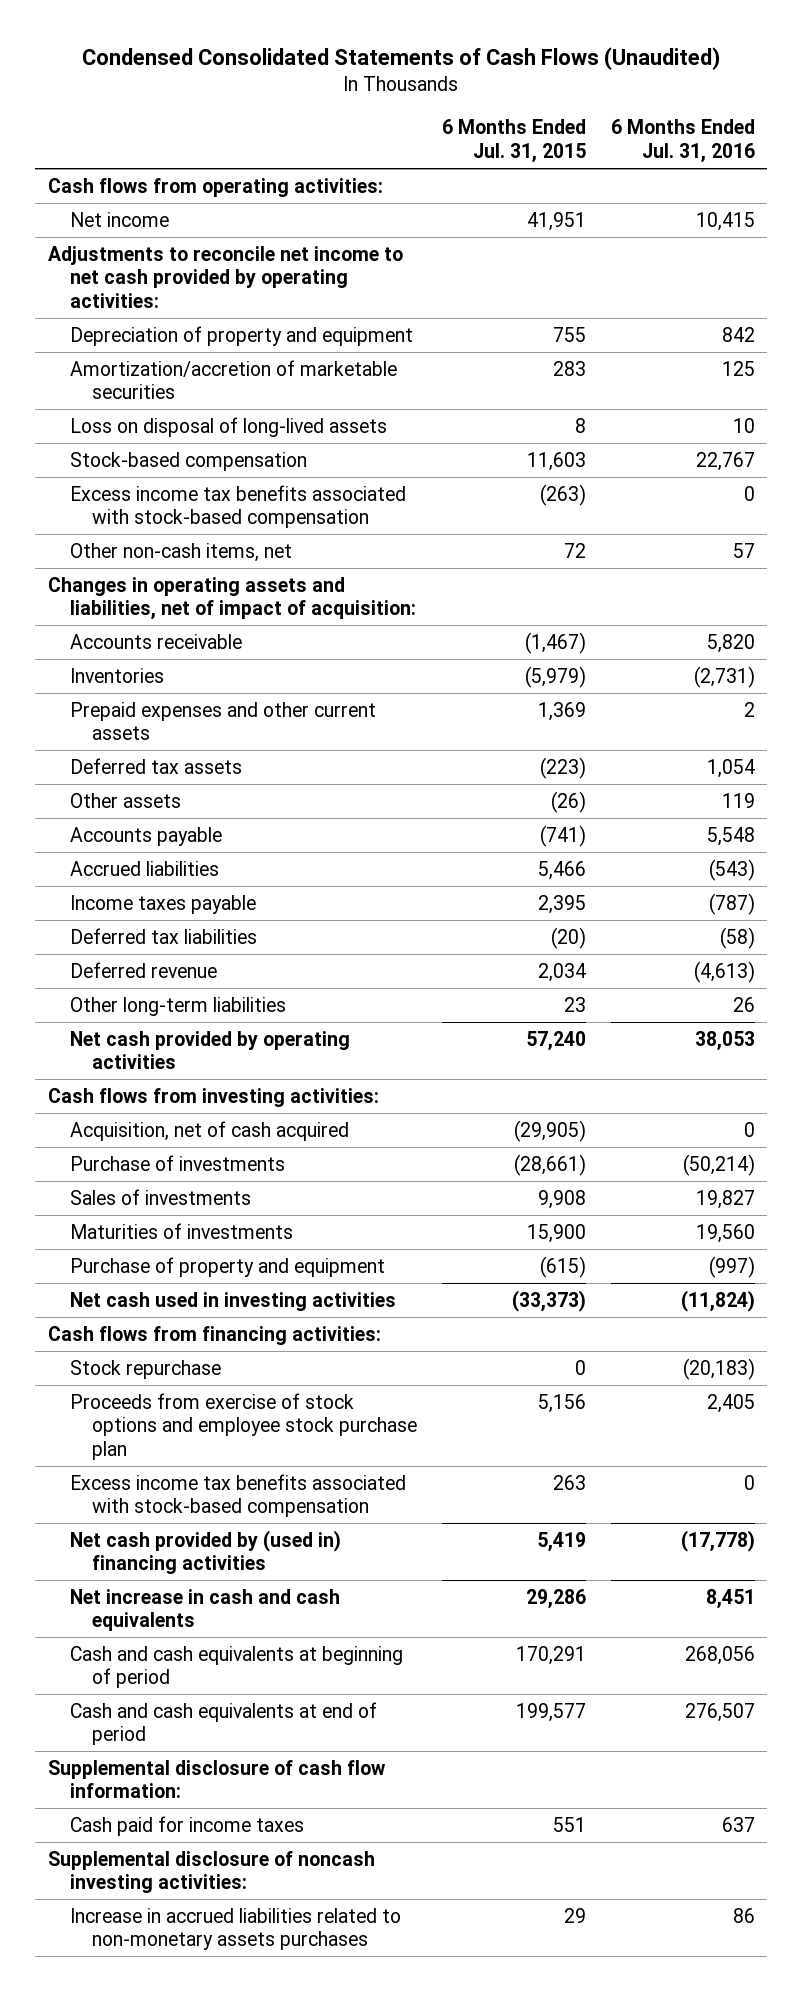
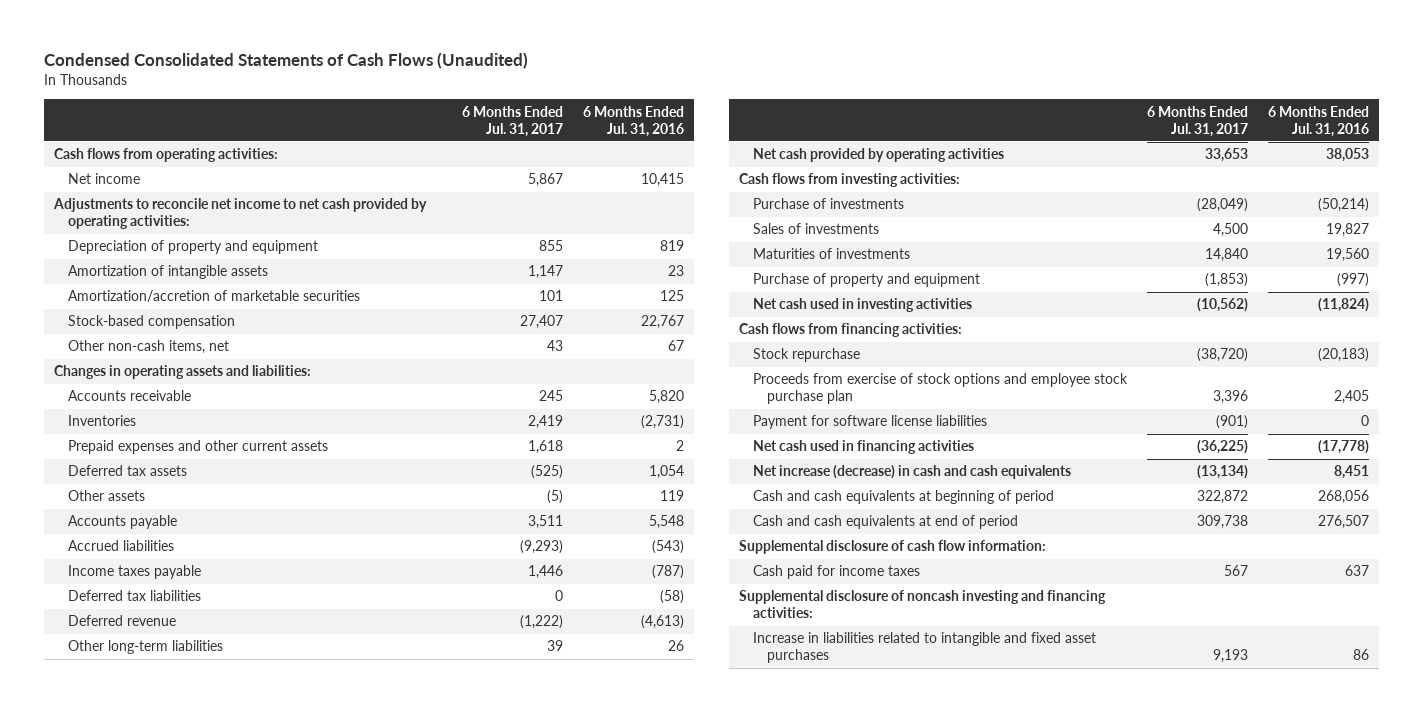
- | 6 Months Ended Jul. 31, 2015 | 6 Months Ended Jul. 31, 2016
+ | 6 Months Ended Jul. 31, 2017 | 6 Months Ended Jul. 31, 2016
- Depreciation of property and equipment | 755 | 842
+ Depreciation of property and equipment | 855 | 819
+ Amortization of intangible assets | 1,147 | 23
- Loss on disposal of long-lived assets | 8 | 10
- Excess income tax benefits associated with stock-based compensation | (263) | 0
- Other non-cash items, net | 72 | 57
- Changes in operating assets and liabilities, net of impact of acquisition:
+ Other non-cash items, net | 43 | 67
+ Changes in operating assets and liabilities:
- Acquisition, net of cash acquired | (29,905) | 0
- Excess income tax benefits associated with stock-based compensation | 263 | 0
- Net cash provided by (used in) financing activities | 5,419 | (17,778)
- Net increase in cash and cash equivalents | 29,286 | 8,451
+ Payment for software license liabilities | (901) | 0
+ Net cash used in financing activities | (36,225) | (17,778)
+ Net increase (decrease) in cash and cash equivalents | (13,134) | 8,451
- Supplemental disclosure of noncash investing activities:
- Increase in accrued liabilities related to non-monetary assets purchases | 29 | 86
+ Supplemental disclosure of noncash investing and financing activities:
+ Increase in liabilities related to intangible and fixed asset purchases | 9,193 | 86

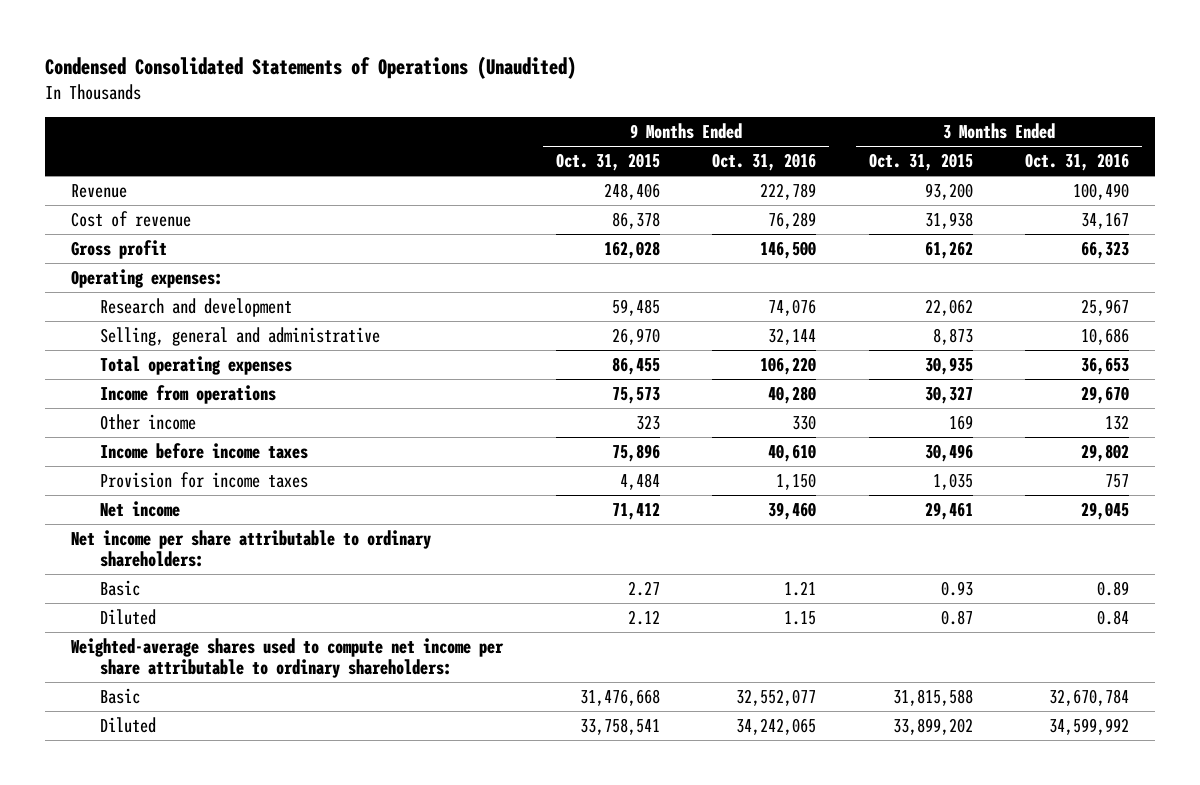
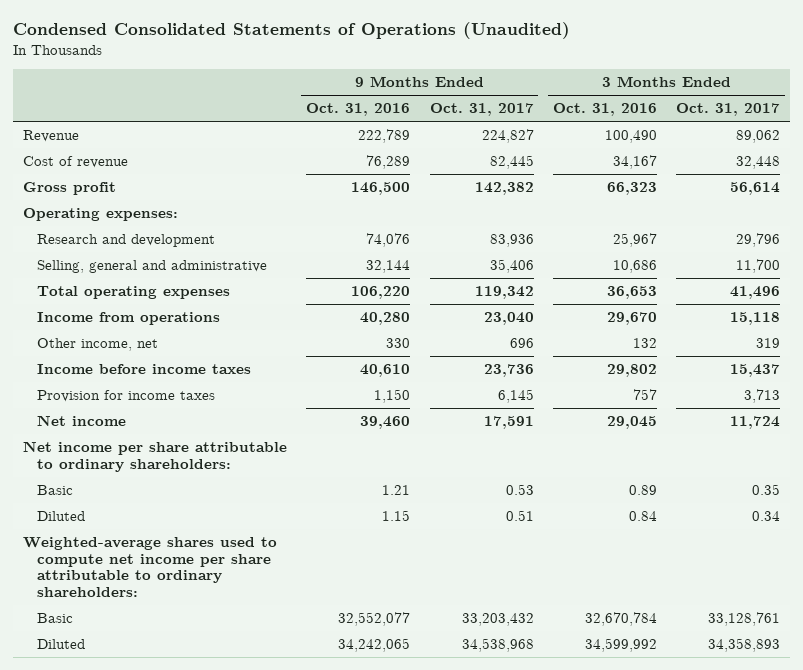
- | 9 Months Ended Oct. 31, 2015 | 9 Months Ended Oct. 31, 2016 | 3 Months Ended Oct. 31, 2015 | 3 Months Ended Oct. 31, 2016
+ | 9 Months Ended Oct. 31, 2016 | 9 Months Ended Oct. 31, 2017 | 3 Months Ended Oct. 31, 2016 | 3 Months Ended Oct. 31, 2017
- Other income | 323 | 330 | 169 | 132
+ Other income, net | 330 | 696 | 132 | 319

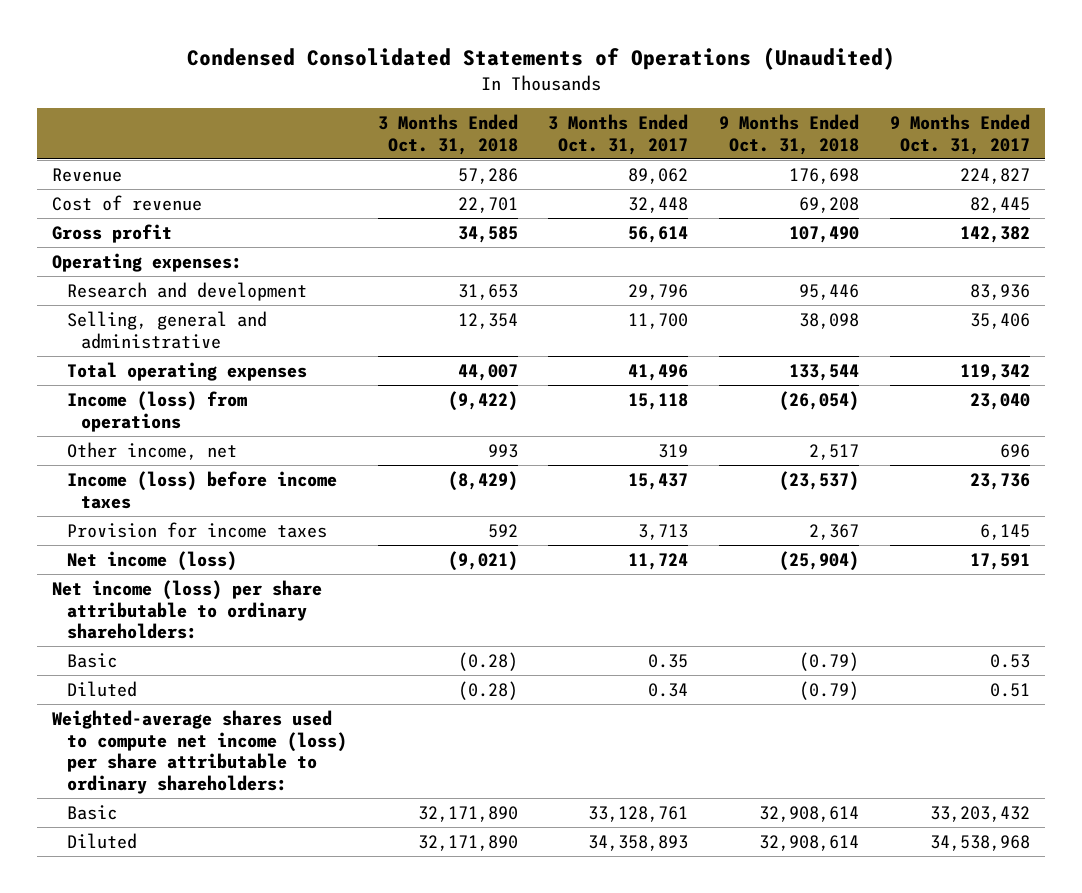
- | 9 Months Ended Oct. 31, 2016 | 9 Months Ended Oct. 31, 2017 | 3 Months Ended Oct. 31, 2016 | 3 Months Ended Oct. 31, 2017
+ | 3 Months Ended Oct. 31, 2018 | 3 Months Ended Oct. 31, 2017 | 9 Months Ended Oct. 31, 2018 | 9 Months Ended Oct. 31, 2017
- Income from operations | 40,280 | 23,040 | 29,670 | 15,118
+ Income (loss) from operations | (9,422) | 15,118 | (26,054) | 23,040
- Income before income taxes | 40,610 | 23,736 | 29,802 | 15,437
+ Income (loss) before income taxes | (8,429) | 15,437 | (23,537) | 23,736
- Net income | 39,460 | 17,591 | 29,045 | 11,724
- Net income per share attributable to ordinary shareholders:
+ Net income (loss) | (9,021) | 11,724 | (25,904) | 17,591
+ Net income (loss) per share attributable to ordinary shareholders:
- Weighted-average shares used to compute net income per share attributable to ordinary shareholders:
+ Weighted-average shares used to compute net income (loss) per share attributable to ordinary shareholders:

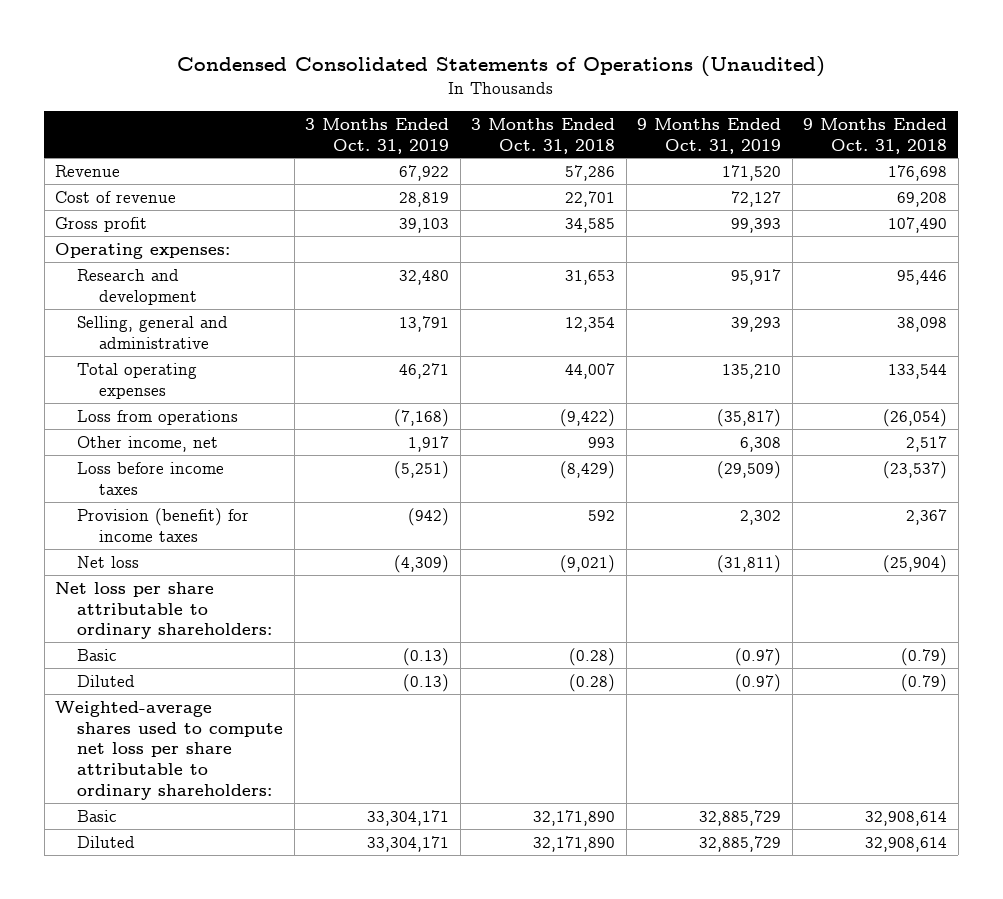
- | 3 Months Ended Oct. 31, 2018 | 3 Months Ended Oct. 31, 2017 | 9 Months Ended Oct. 31, 2018 | 9 Months Ended Oct. 31, 2017
+ | 3 Months Ended Oct. 31, 2019 | 3 Months Ended Oct. 31, 2018 | 9 Months Ended Oct. 31, 2019 | 9 Months Ended Oct. 31, 2018
- Income (loss) from operations | (9,422) | 15,118 | (26,054) | 23,040
+ Loss from operations | (7,168) | (9,422) | (35,817) | (26,054)
- Income (loss) before income taxes | (8,429) | 15,437 | (23,537) | 23,736
- Provision for income taxes | 592 | 3,713 | 2,367 | 6,145
- Net income (loss) | (9,021) | 11,724 | (25,904) | 17,591
- Net income (loss) per share attributable to ordinary shareholders:
+ Loss before income taxes | (5,251) | (8,429) | (29,509) | (23,537)
+ Provision (benefit) for income taxes | (942) | 592 | 2,302 | 2,367
+ Net loss | (4,309) | (9,021) | (31,811) | (25,904)
+ Net loss per share attributable to ordinary shareholders:
- Weighted-average shares used to compute net income (loss) per share attributable to ordinary shareholders:
+ Weighted-average shares used to compute net loss per share attributable to ordinary shareholders:

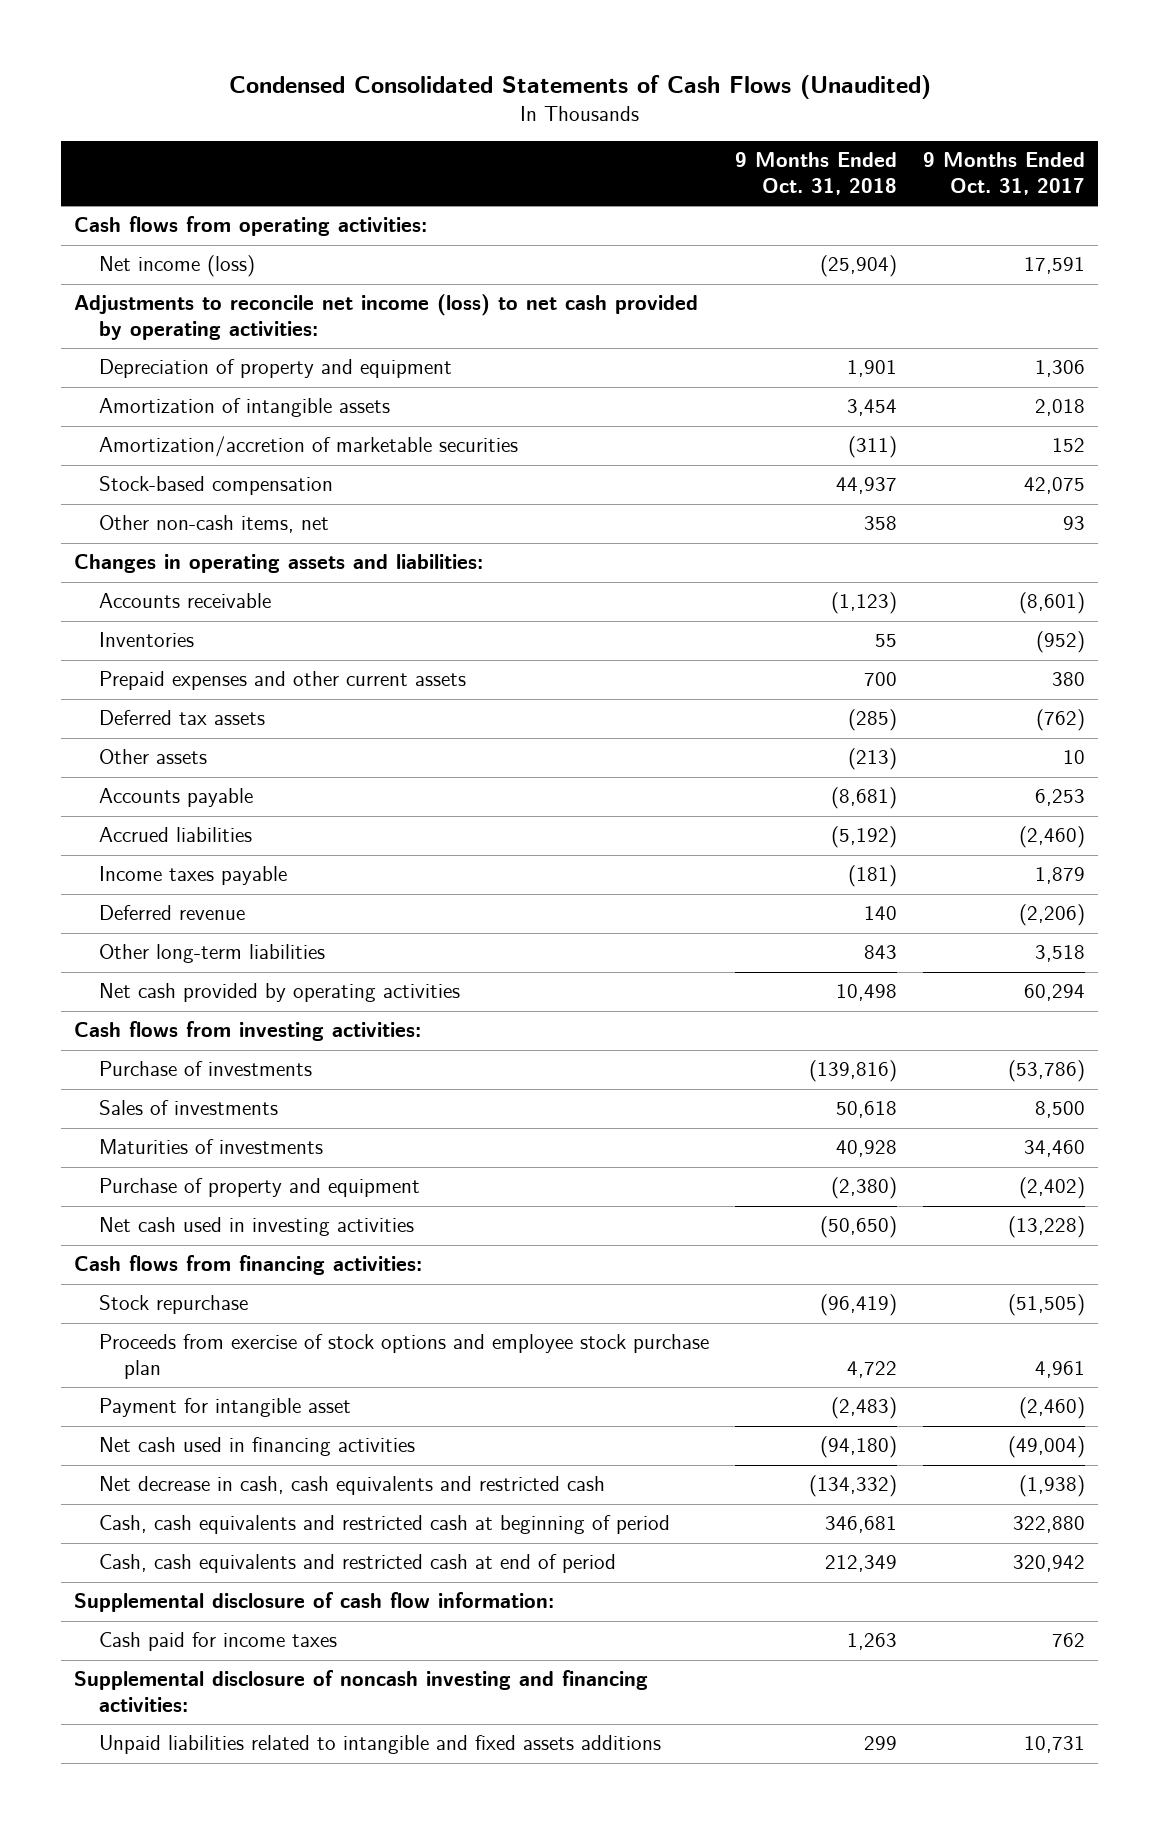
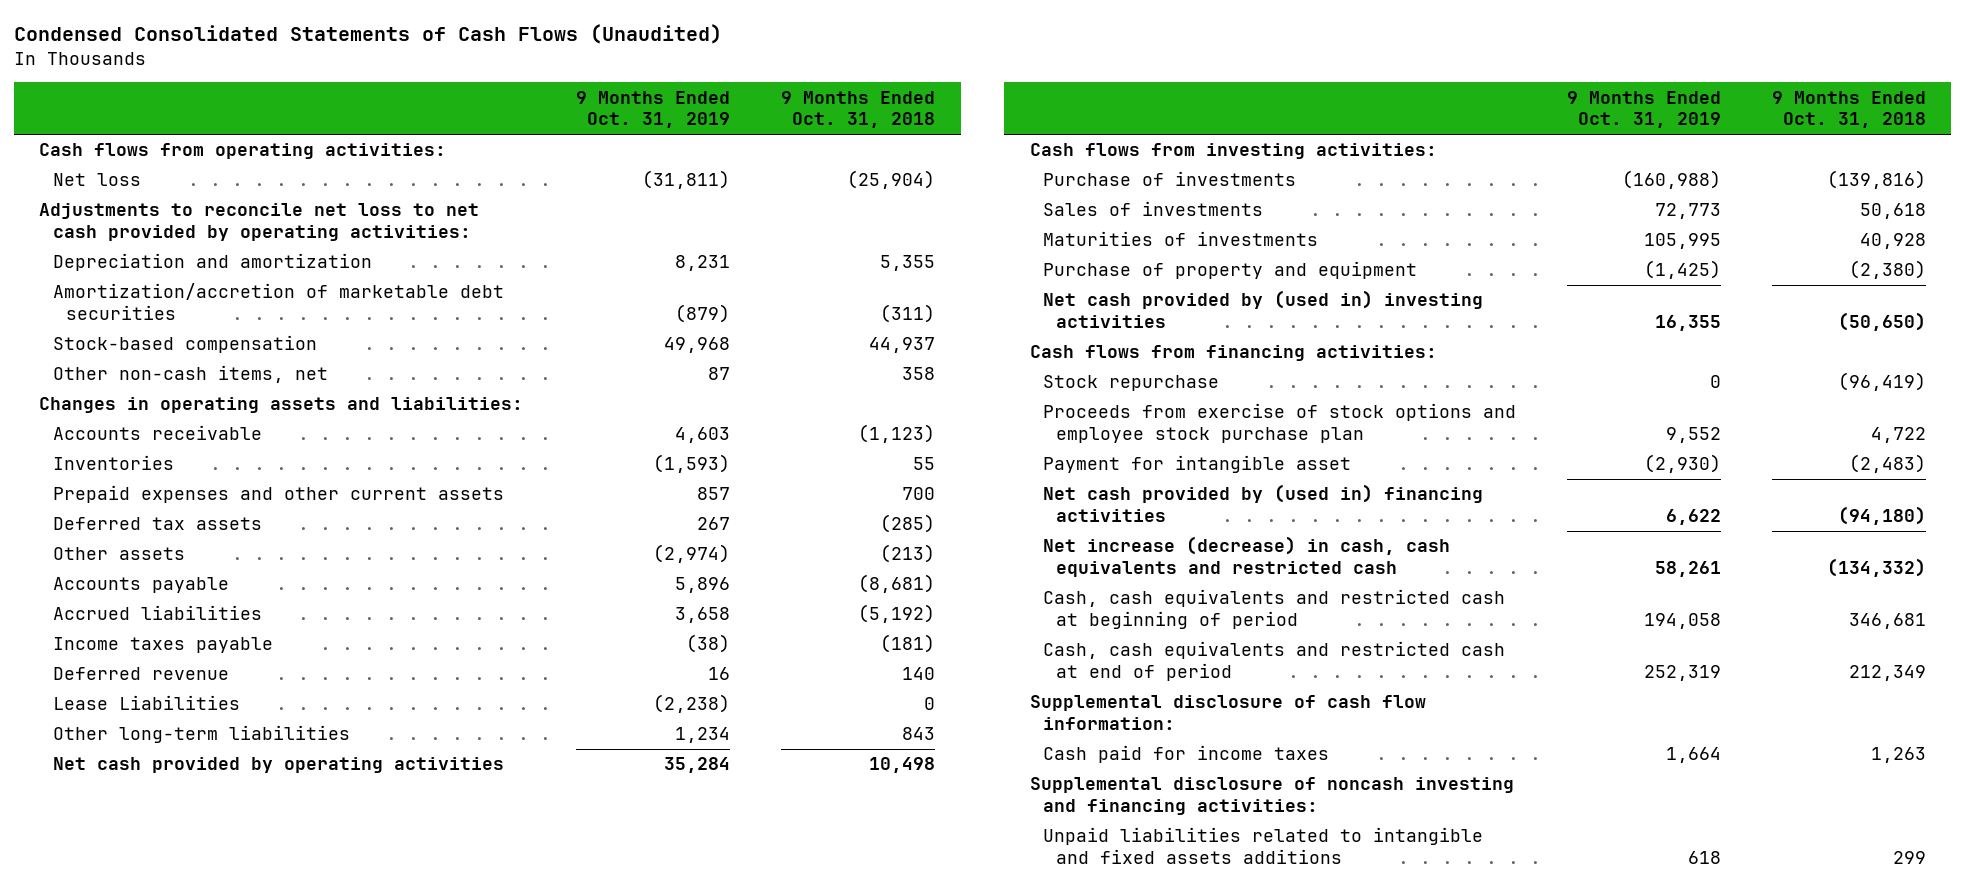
- | 9 Months Ended Oct. 31, 2018 | 9 Months Ended Oct. 31, 2017
+ | 9 Months Ended Oct. 31, 2019 | 9 Months Ended Oct. 31, 2018
- Net income (loss) | (25,904) | 17,591
- Adjustments to reconcile net income (loss) to net cash provided by operating activities:
- Depreciation of property and equipment | 1,901 | 1,306
- Amortization of intangible assets | 3,454 | 2,018
- Amortization/accretion of marketable securities | (311) | 152
+ Net loss | (31,811) | (25,904)
+ Adjustments to reconcile net loss to net cash provided by operating activities:
+ Depreciation and amortization | 8,231 | 5,355
+ Amortization/accretion of marketable debt securities | (879) | (311)
+ Lease Liabilities | (2,238) | 0
- Net cash used in investing activities | (50,650) | (13,228)
+ Net cash provided by (used in) investing activities | 16,355 | (50,650)
- Net cash used in financing activities | (94,180) | (49,004)
- Net decrease in cash, cash equivalents and restricted cash | (134,332) | (1,938)
+ Net cash provided by (used in) financing activities | 6,622 | (94,180)
+ Net increase (decrease) in cash, cash equivalents and restricted cash | 58,261 | (134,332)

